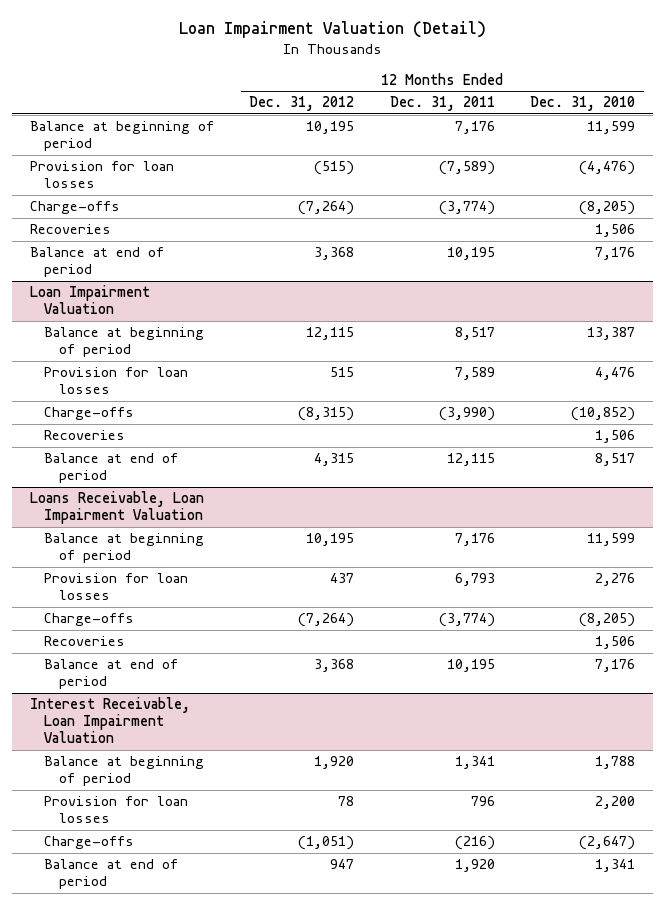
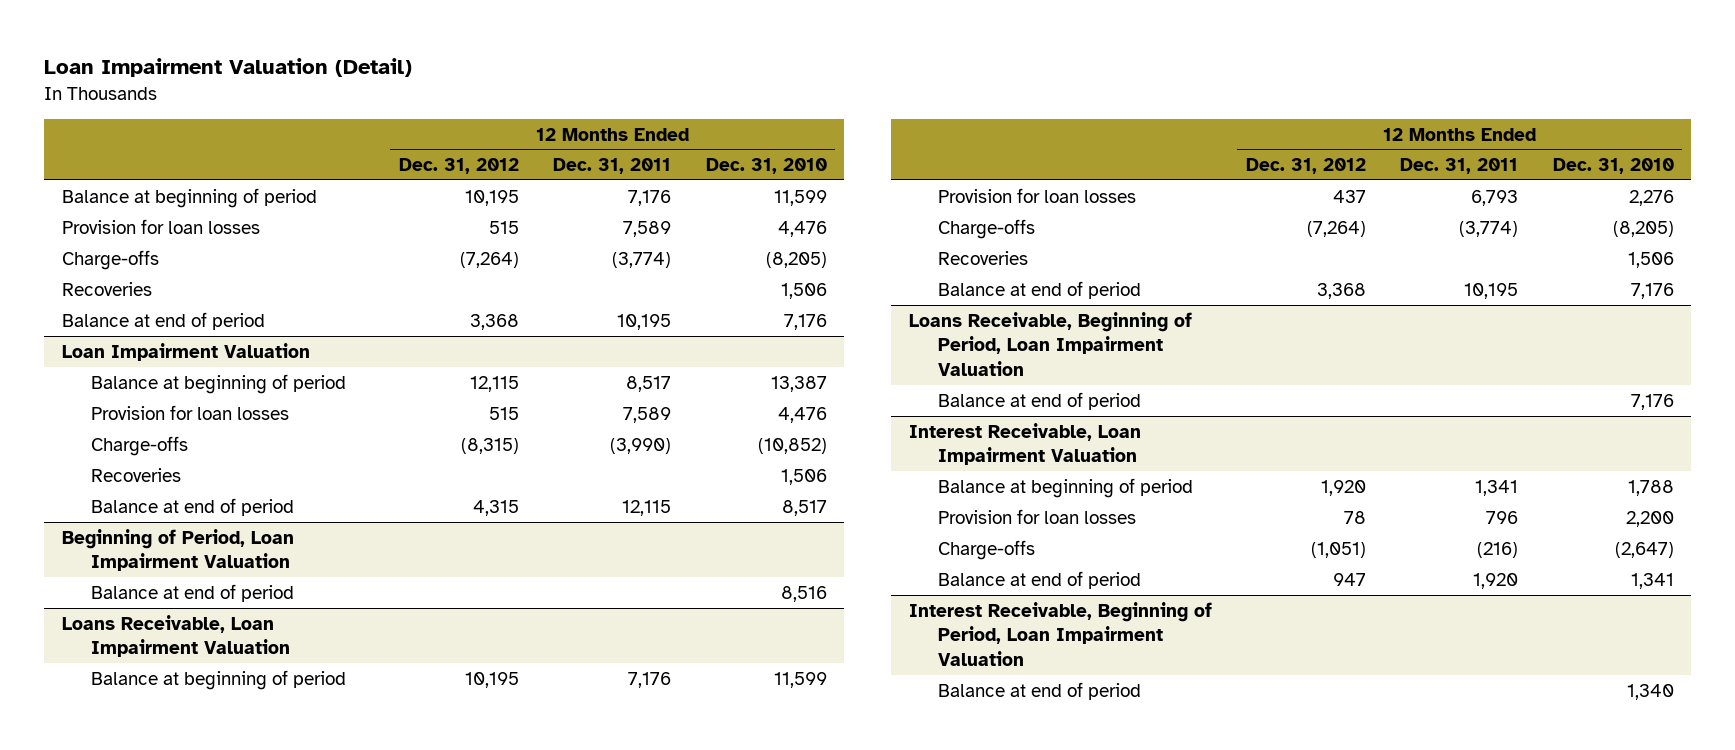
- Provision for loan losses | (515) | (7,589) | (4,476)
+ Provision for loan losses | 515 | 7,589 | 4,476
+ Beginning of Period, Loan Impairment Valuation
+ Balance at end of period | | | 8,516
+ Loans Receivable, Beginning of Period, Loan Impairment Valuation
+ Balance at end of period | | | 7,176
+ Interest Receivable, Beginning of Period, Loan Impairment Valuation
+ Balance at end of period | | | 1,340

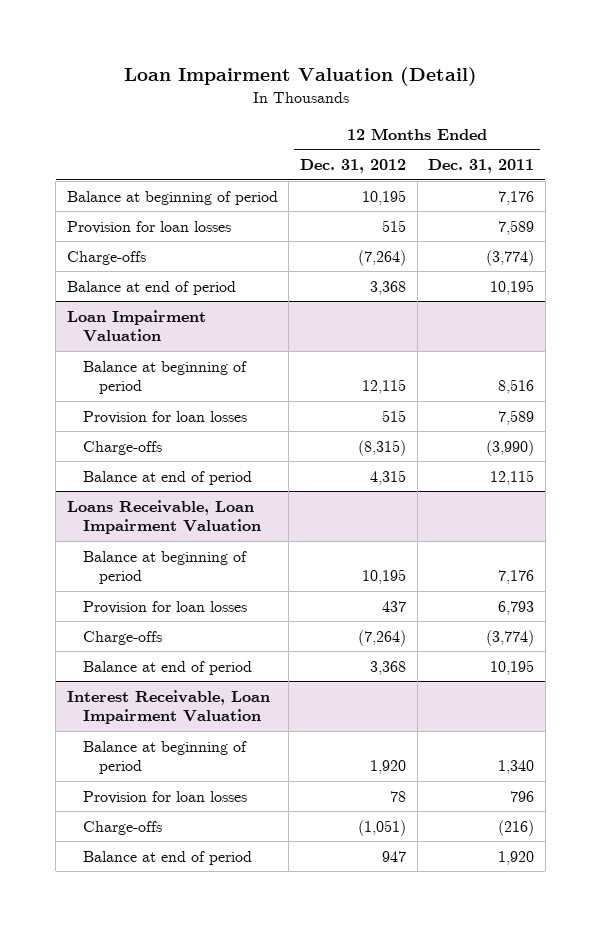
- | 12 Months Ended Dec. 31, 2012 | 12 Months Ended Dec. 31, 2011 | 12 Months Ended Dec. 31, 2010
+ | 12 Months Ended Dec. 31, 2012 | 12 Months Ended Dec. 31, 2011
- Recoveries | | | 1,506
@ Loan Impairment Valuation
- Balance at beginning of period | 12,115 | 8,517 | 13,387
+ Balance at beginning of period | 12,115 | 8,516
- Recoveries | | | 1,506
- Beginning of Period, Loan Impairment Valuation
- Balance at end of period | | | 8,516
@ Loans Receivable, Loan Impairment Valuation
- Recoveries | | | 1,506
- Loans Receivable, Beginning of Period, Loan Impairment Valuation
- Balance at end of period | | | 7,176
@ Interest Receivable, Loan Impairment Valuation
- Balance at beginning of period | 1,920 | 1,341 | 1,788
+ Balance at beginning of period | 1,920 | 1,340
- Interest Receivable, Beginning of Period, Loan Impairment Valuation
- Balance at end of period | | | 1,340

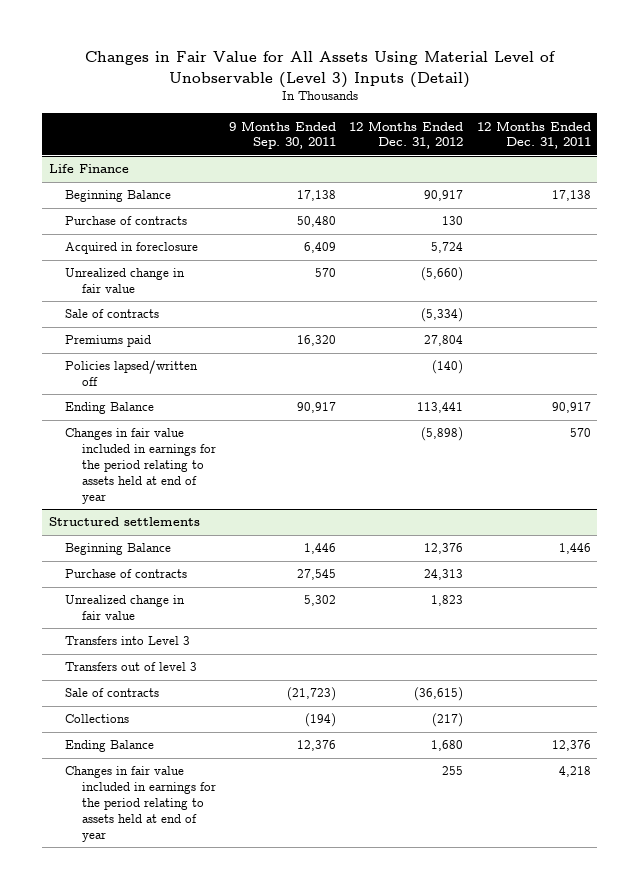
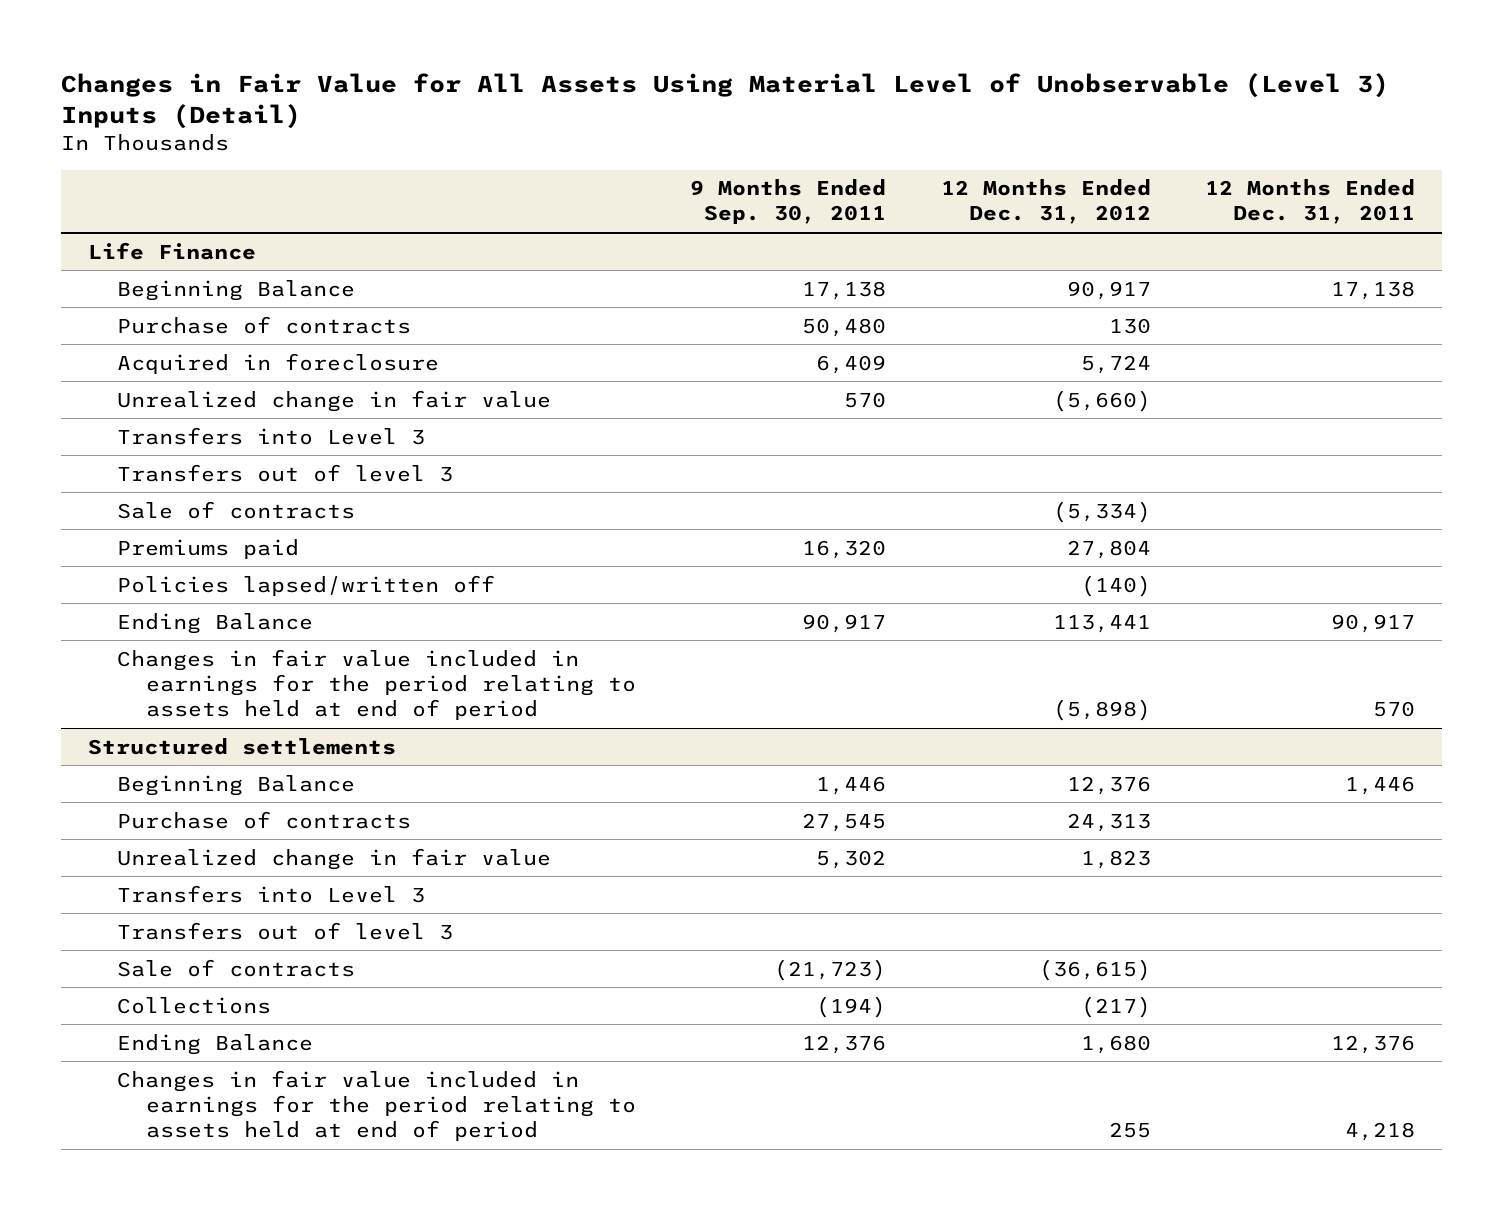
@ Life Finance
+ Transfers into Level 3
+ Transfers out of level 3
- Changes in fair value included in earnings for the period relating to assets held at end of year | | (5,898) | 570
+ Changes in fair value included in earnings for the period relating to assets held at end of period | | (5,898) | 570
@ Structured settlements
- Changes in fair value included in earnings for the period relating to assets held at end of year | | 255 | 4,218
+ Changes in fair value included in earnings for the period relating to assets held at end of period | | 255 | 4,218

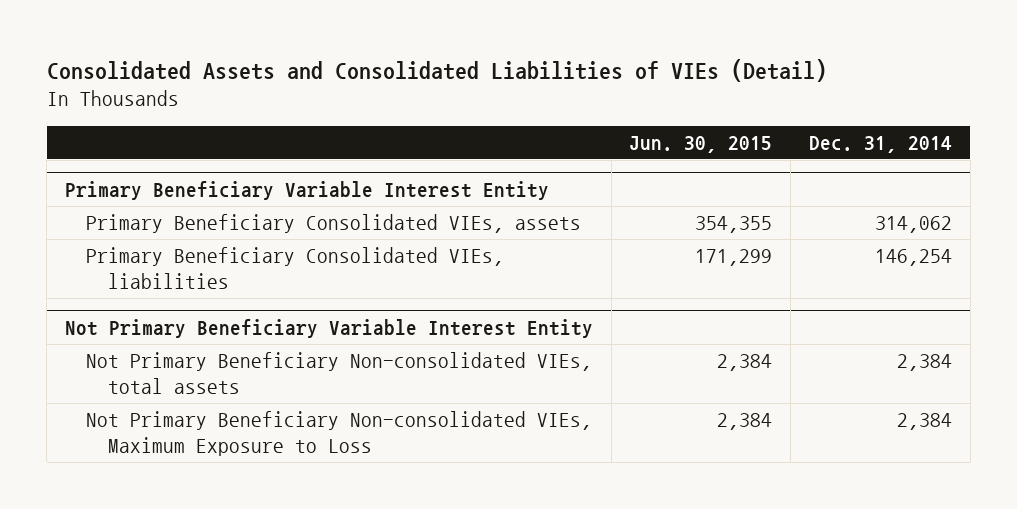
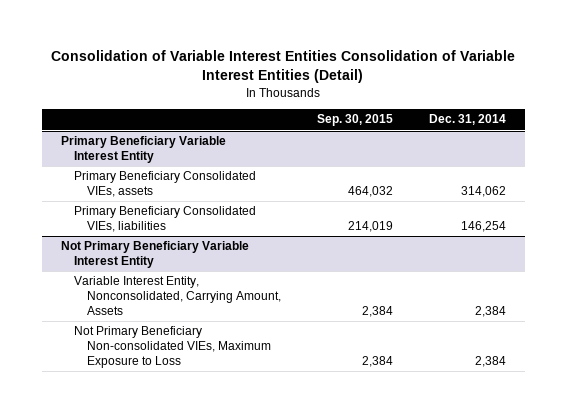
- Consolidated Assets and Consolidated Liabilities of VIEs (Detail)
+ Consolidation of Variable Interest Entities Consolidation of Variable Interest Entities (Detail)
- | Jun. 30, 2015 | Dec. 31, 2014
+ | Sep. 30, 2015 | Dec. 31, 2014
@ Not Primary Beneficiary Variable Interest Entity
- Not Primary Beneficiary Non-consolidated VIEs, total assets | 2,384 | 2,384
+ Variable Interest Entity, Nonconsolidated, Carrying Amount, Assets | 2,384 | 2,384

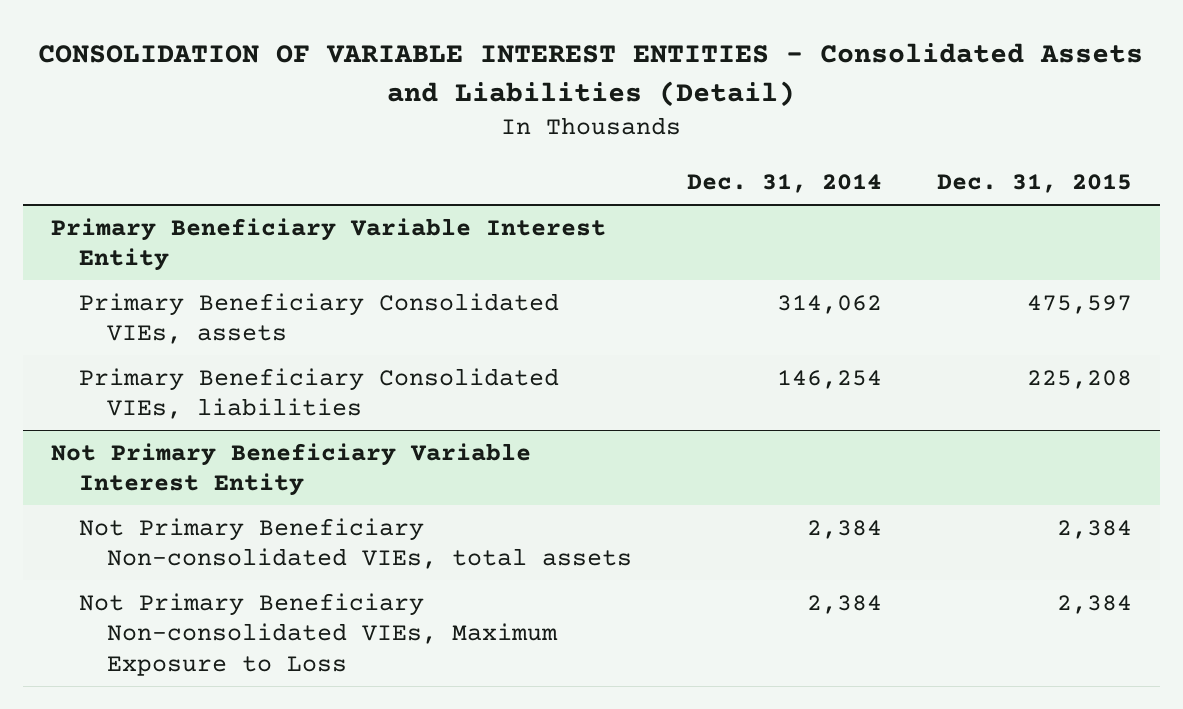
- Consolidation of Variable Interest Entities Consolidation of Variable Interest Entities (Detail)
+ CONSOLIDATION OF VARIABLE INTEREST ENTITIES - Consolidated Assets and Liabilities (Detail)
- | Sep. 30, 2015 | Dec. 31, 2014
+ | Dec. 31, 2014 | Dec. 31, 2015
@ Not Primary Beneficiary Variable Interest Entity
- Variable Interest Entity, Nonconsolidated, Carrying Amount, Assets | 2,384 | 2,384
+ Not Primary Beneficiary Non-consolidated VIEs, total assets | 2,384 | 2,384

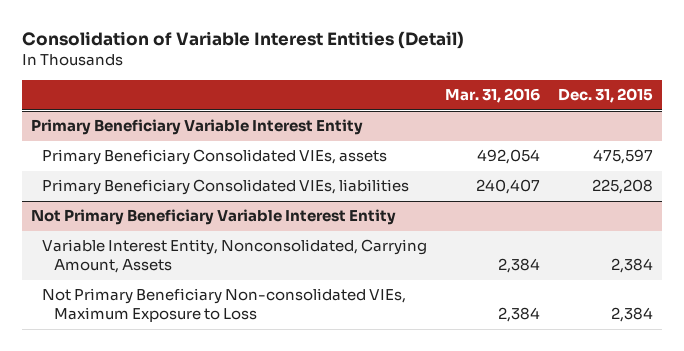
- CONSOLIDATION OF VARIABLE INTEREST ENTITIES - Consolidated Assets and Liabilities (Detail)
+ Consolidation of Variable Interest Entities (Detail)
- | Dec. 31, 2014 | Dec. 31, 2015
+ | Mar. 31, 2016 | Dec. 31, 2015
@ Not Primary Beneficiary Variable Interest Entity
- Not Primary Beneficiary Non-consolidated VIEs, total assets | 2,384 | 2,384
+ Variable Interest Entity, Nonconsolidated, Carrying Amount, Assets | 2,384 | 2,384

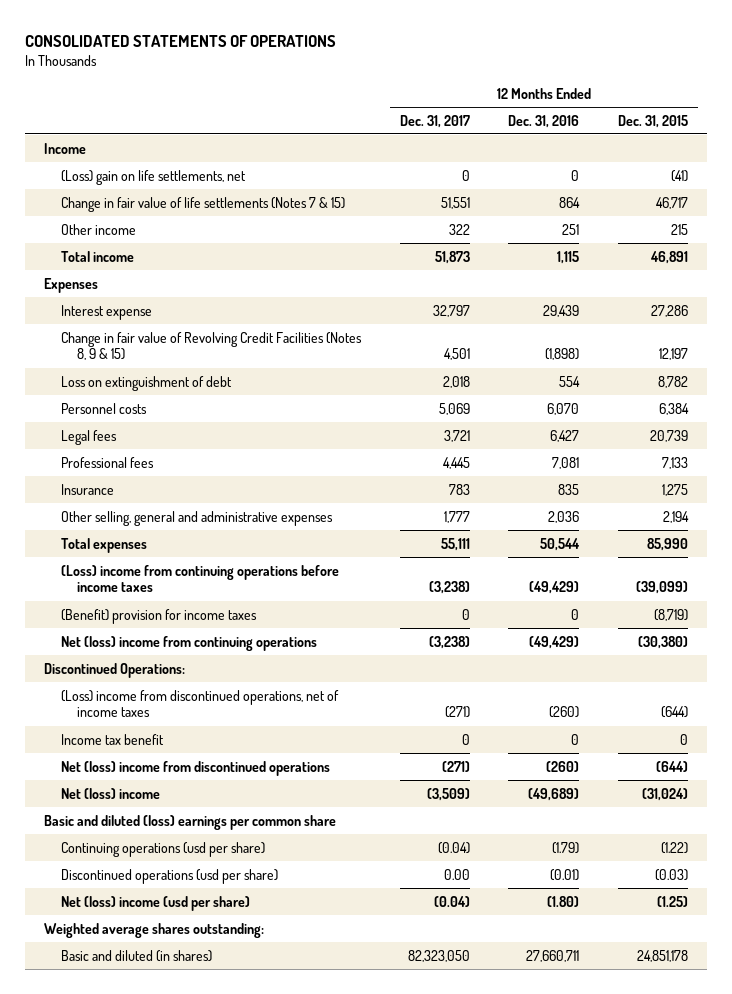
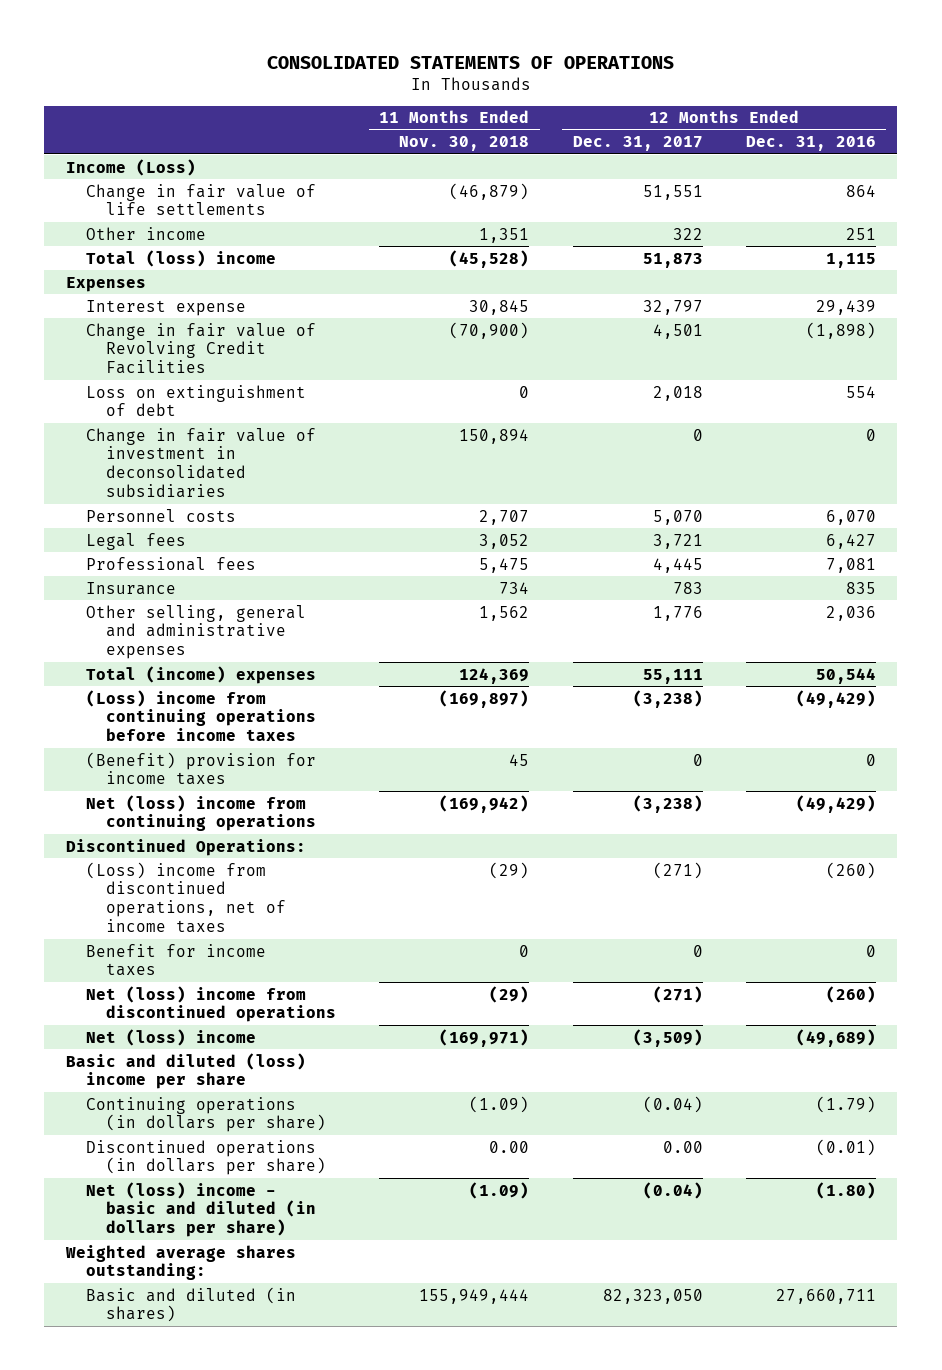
- | 12 Months Ended Dec. 31, 2017 | 12 Months Ended Dec. 31, 2016 | 12 Months Ended Dec. 31, 2015
+ | 11 Months Ended Nov. 30, 2018 | 12 Months Ended Dec. 31, 2017 | 12 Months Ended Dec. 31, 2016
- Income
- (Loss) gain on life settlements, net | 0 | 0 | (41)
- Change in fair value of life settlements (Notes 7 & 15) | 51,551 | 864 | 46,717
+ Income (Loss)
+ Change in fair value of life settlements | (46,879) | 51,551 | 864
- Total income | 51,873 | 1,115 | 46,891
+ Total (loss) income | (45,528) | 51,873 | 1,115
- Change in fair value of Revolving Credit Facilities (Notes 8, 9 & 15) | 4,501 | (1,898) | 12,197
+ Change in fair value of Revolving Credit Facilities | (70,900) | 4,501 | (1,898)
- Personnel costs | 5,069 | 6,070 | 6,384
+ Change in fair value of investment in deconsolidated subsidiaries | 150,894 | 0 | 0
+ Personnel costs | 2,707 | 5,070 | 6,070
- Other selling, general and administrative expenses | 1,777 | 2,036 | 2,194
- Total expenses | 55,111 | 50,544 | 85,990
+ Other selling, general and administrative expenses | 1,562 | 1,776 | 2,036
+ Total (income) expenses | 124,369 | 55,111 | 50,544
- Income tax benefit | 0 | 0 | 0
+ Benefit for income taxes | 0 | 0 | 0
- Basic and diluted (loss) earnings per common share
- Continuing operations (usd per share) | (0.04) | (1.79) | (1.22)
- Discontinued operations (usd per share) | 0.00 | (0.01) | (0.03)
- Net (loss) income (usd per share) | (0.04) | (1.80) | (1.25)
+ Basic and diluted (loss) income per share
+ Continuing operations (in dollars per share) | (1.09) | (0.04) | (1.79)
+ Discontinued operations (in dollars per share) | 0.00 | 0.00 | (0.01)
+ Net (loss) income - basic and diluted (in dollars per share) | (1.09) | (0.04) | (1.80)

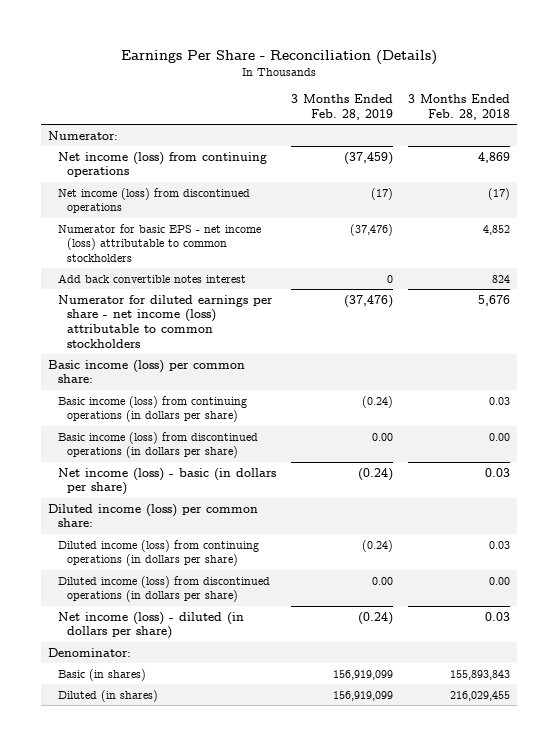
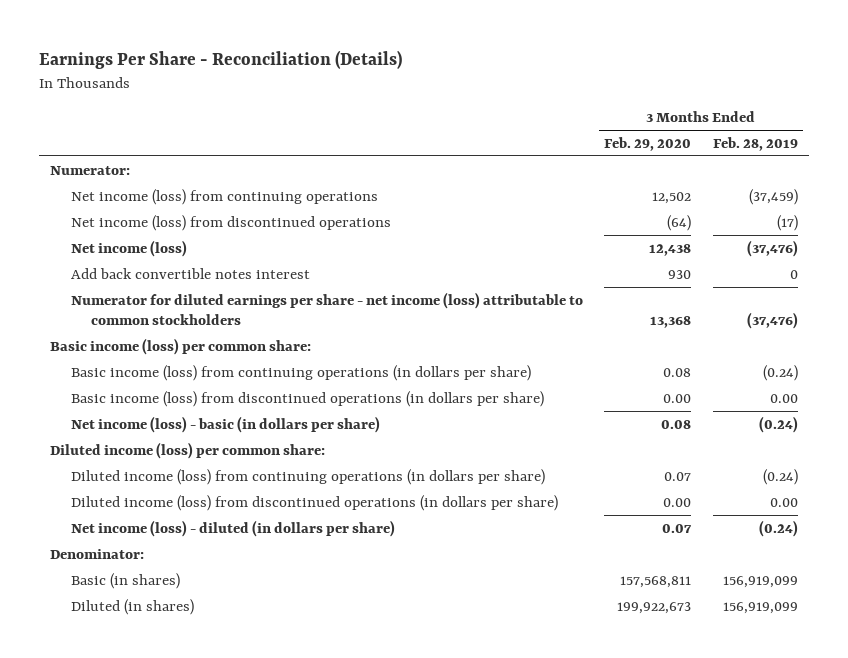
- | 3 Months Ended Feb. 28, 2019 | 3 Months Ended Feb. 28, 2018
+ | 3 Months Ended Feb. 29, 2020 | 3 Months Ended Feb. 28, 2019
- Numerator for basic EPS - net income (loss) attributable to common stockholders | (37,476) | 4,852
+ Net income (loss) | 12,438 | (37,476)

